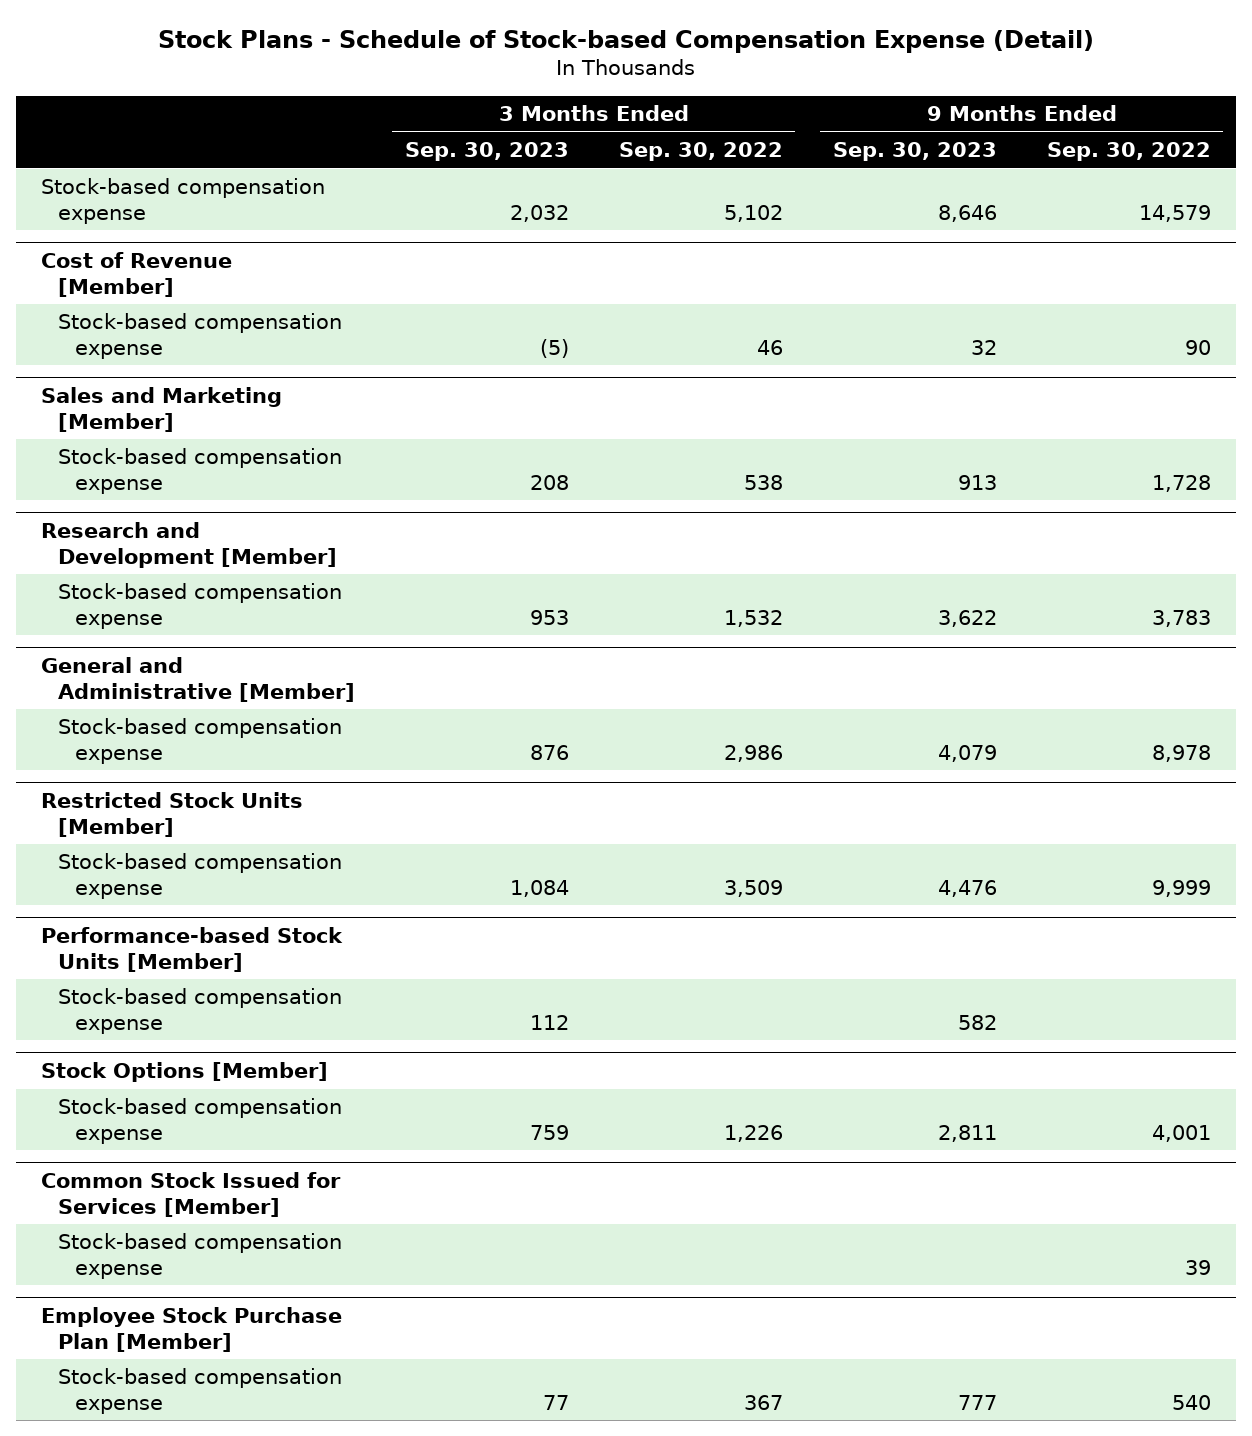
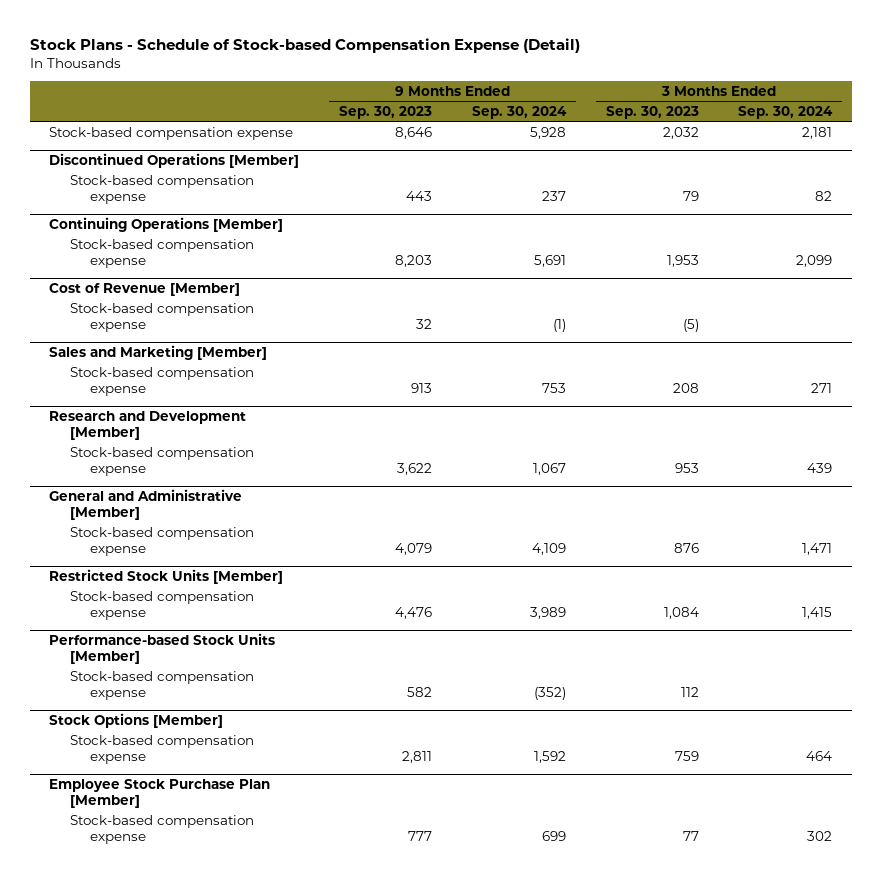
- | 3 Months Ended Sep. 30, 2023 | 3 Months Ended Sep. 30, 2022 | 9 Months Ended Sep. 30, 2023 | 9 Months Ended Sep. 30, 2022
+ | 9 Months Ended Sep. 30, 2023 | 9 Months Ended Sep. 30, 2024 | 3 Months Ended Sep. 30, 2023 | 3 Months Ended Sep. 30, 2024
+ Discontinued Operations [Member]
+ Stock-based compensation expense | 443 | 237 | 79 | 82
+ Continuing Operations [Member]
+ Stock-based compensation expense | 8,203 | 5,691 | 1,953 | 2,099
- Common Stock Issued for Services [Member]
- Stock-based compensation expense | | | | 39

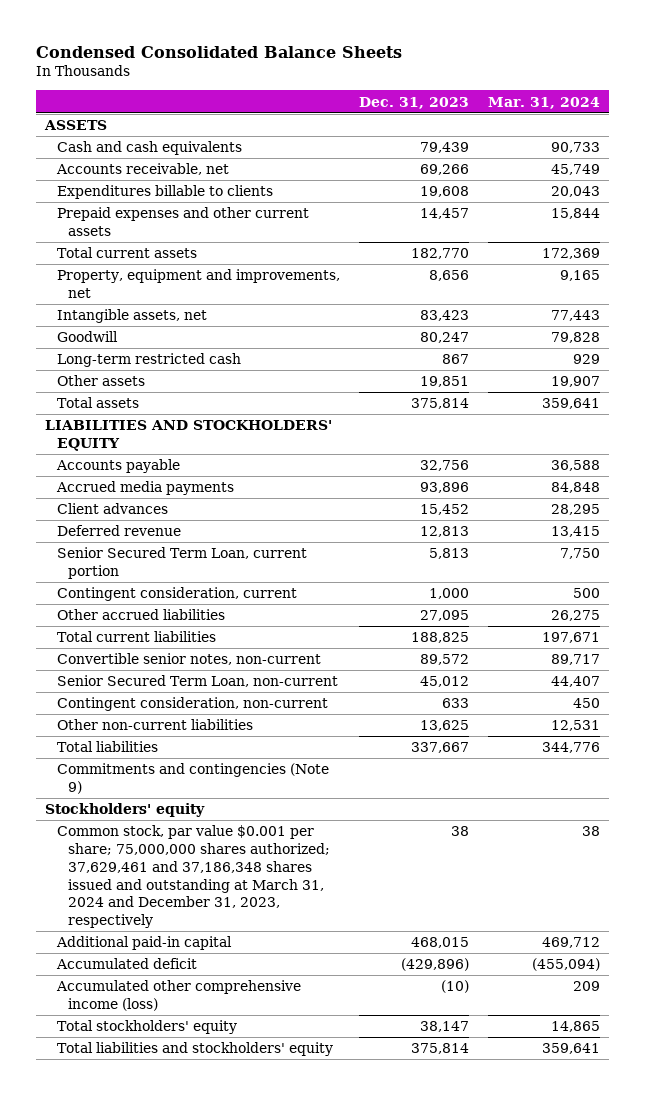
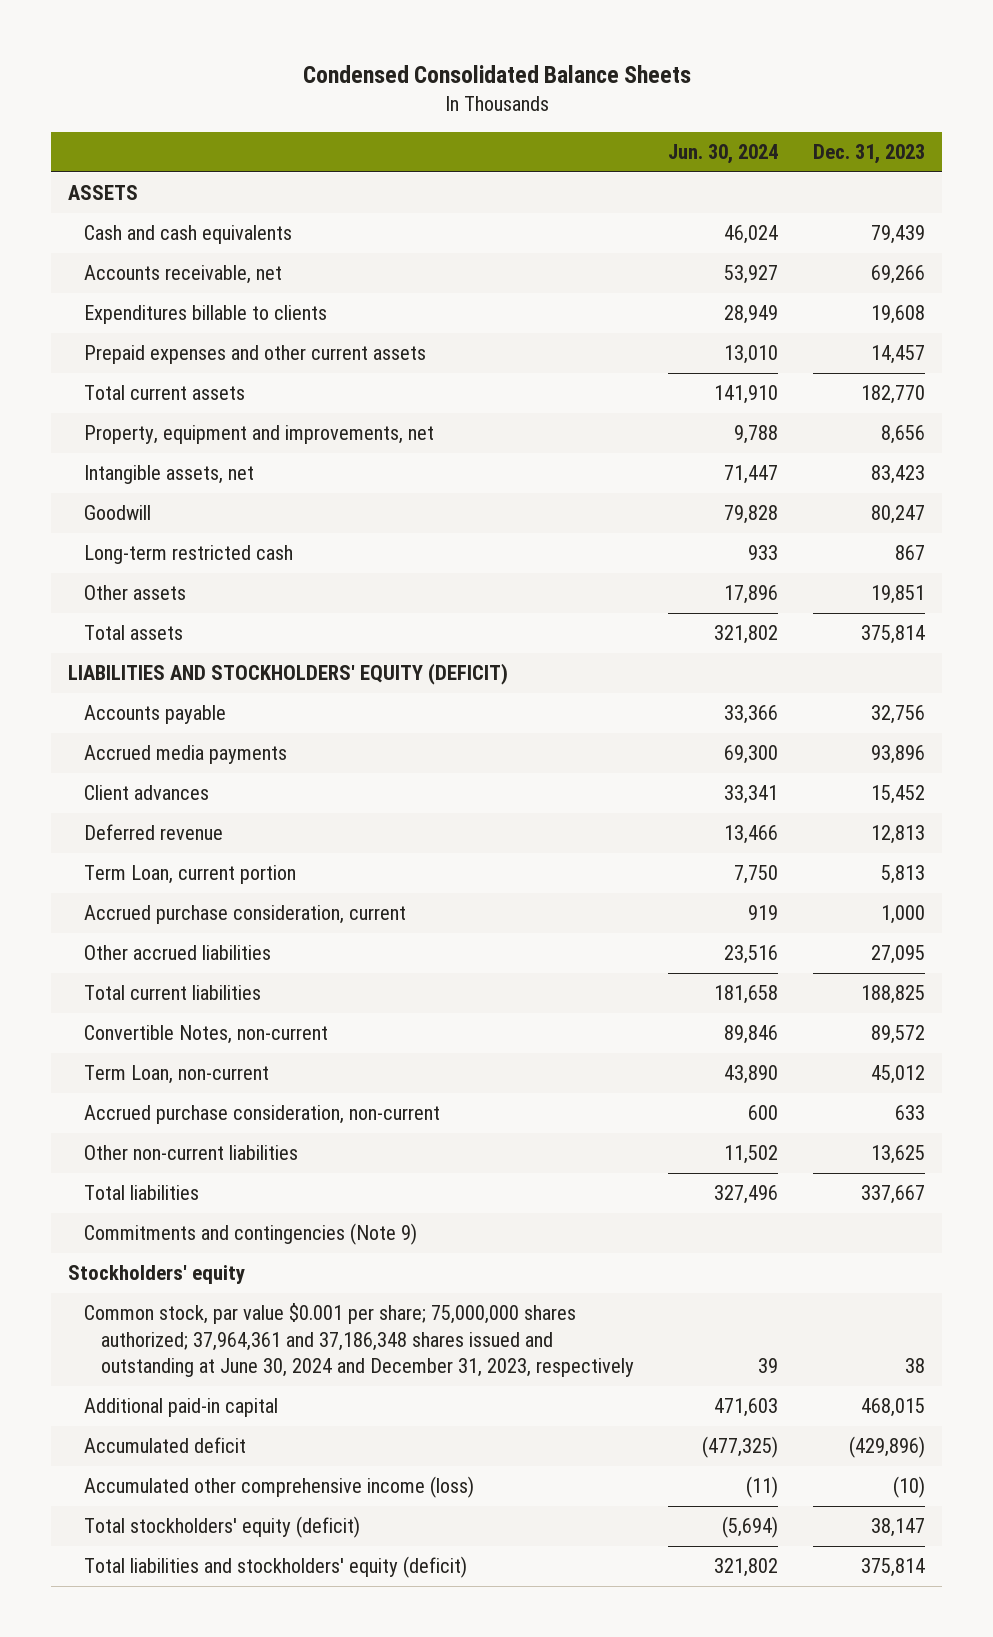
- | Dec. 31, 2023 | Mar. 31, 2024
+ | Jun. 30, 2024 | Dec. 31, 2023
- LIABILITIES AND STOCKHOLDERS' EQUITY
+ LIABILITIES AND STOCKHOLDERS' EQUITY (DEFICIT)
- Senior Secured Term Loan, current portion | 5,813 | 7,750
- Contingent consideration, current | 1,000 | 500
+ Term Loan, current portion | 7,750 | 5,813
+ Accrued purchase consideration, current | 919 | 1,000
- Convertible senior notes, non-current | 89,572 | 89,717
- Senior Secured Term Loan, non-current | 45,012 | 44,407
- Contingent consideration, non-current | 633 | 450
+ Convertible Notes, non-current | 89,846 | 89,572
+ Term Loan, non-current | 43,890 | 45,012
+ Accrued purchase consideration, non-current | 600 | 633
- Common stock, par value $0.001 per share; 75,000,000 shares authorized; 37,629,461 and 37,186,348 shares issued and outstanding at March 31, 2024 and December 31, 2023, respectively | 38 | 38
+ Common stock, par value $0.001 per share; 75,000,000 shares authorized; 37,964,361 and 37,186,348 shares issued and outstanding at June 30, 2024 and December 31, 2023, respectively | 39 | 38
- Total stockholders' equity | 38,147 | 14,865
- Total liabilities and stockholders' equity | 375,814 | 359,641
+ Total stockholders' equity (deficit) | (5,694) | 38,147
+ Total liabilities and stockholders' equity (deficit) | 321,802 | 375,814

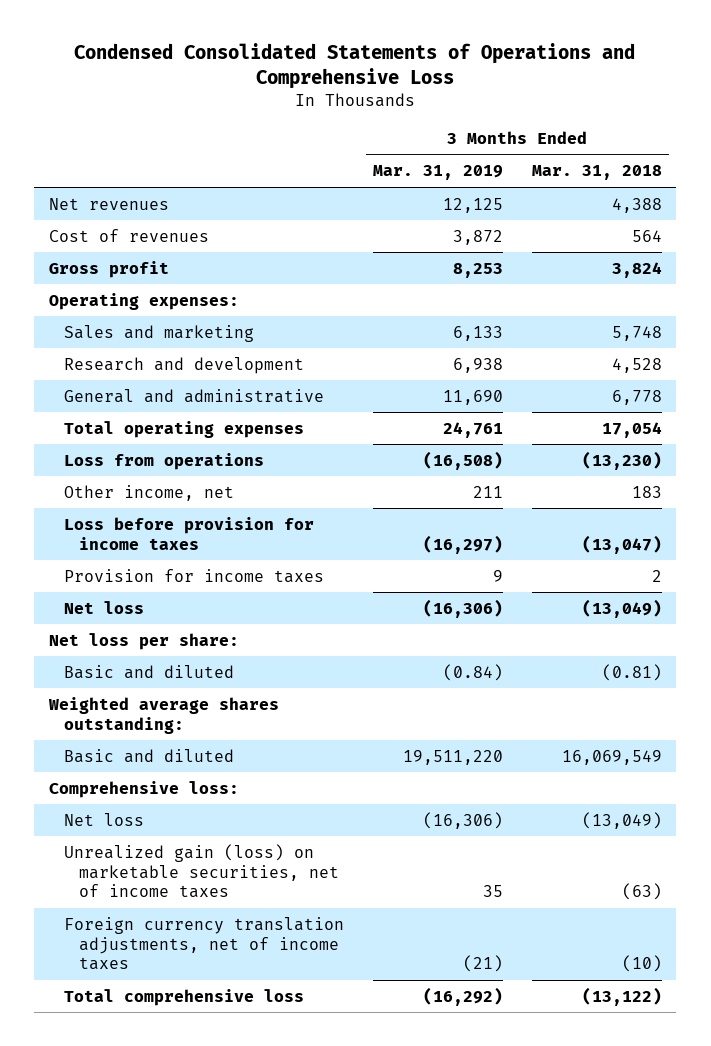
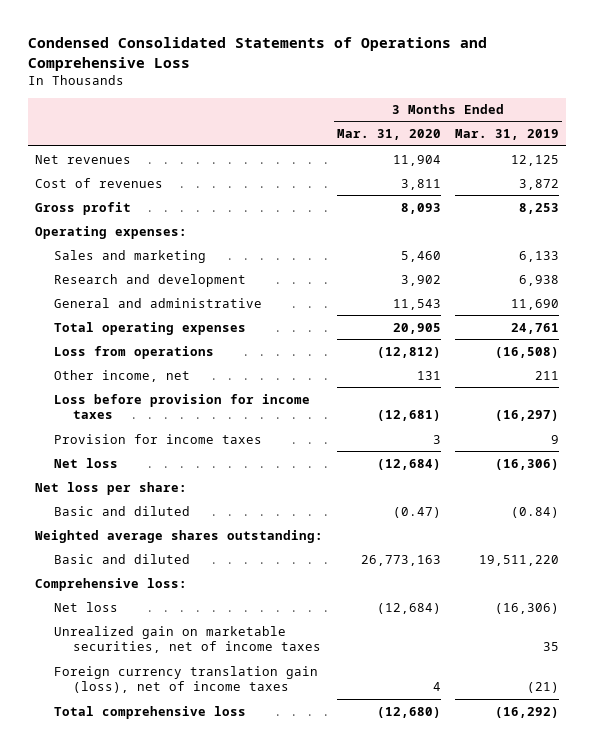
- | 3 Months Ended Mar. 31, 2019 | 3 Months Ended Mar. 31, 2018
+ | 3 Months Ended Mar. 31, 2020 | 3 Months Ended Mar. 31, 2019
- Unrealized gain (loss) on marketable securities, net of income taxes | 35 | (63)
- Foreign currency translation adjustments, net of income taxes | (21) | (10)
+ Unrealized gain on marketable securities, net of income taxes | | 35
+ Foreign currency translation gain (loss), net of income taxes | 4 | (21)

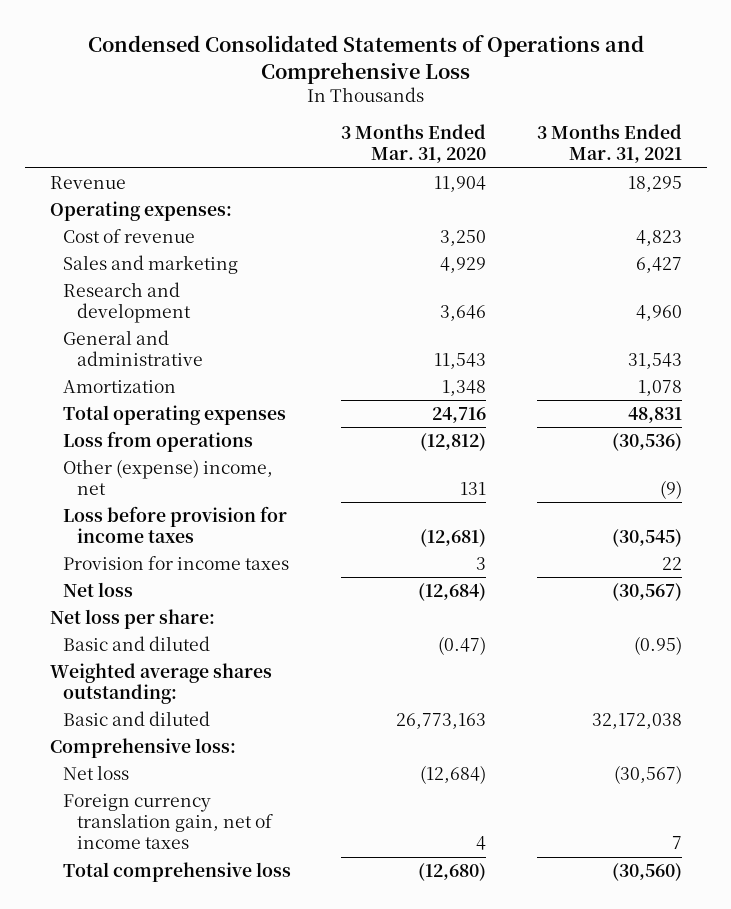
- | 3 Months Ended Mar. 31, 2020 | 3 Months Ended Mar. 31, 2019
+ | 3 Months Ended Mar. 31, 2020 | 3 Months Ended Mar. 31, 2021
- Net revenues | 11,904 | 12,125
- Cost of revenues | 3,811 | 3,872
- Gross profit | 8,093 | 8,253
+ Revenue | 11,904 | 18,295
- Sales and marketing | 5,460 | 6,133
- Research and development | 3,902 | 6,938
+ Cost of revenue | 3,250 | 4,823
+ Sales and marketing | 4,929 | 6,427
+ Research and development | 3,646 | 4,960
- Total operating expenses | 20,905 | 24,761
+ Amortization | 1,348 | 1,078
+ Total operating expenses | 24,716 | 48,831
- Other income, net | 131 | 211
+ Other (expense) income, net | 131 | (9)
- Unrealized gain on marketable securities, net of income taxes | | 35
- Foreign currency translation gain (loss), net of income taxes | 4 | (21)
+ Foreign currency translation gain, net of income taxes | 4 | 7

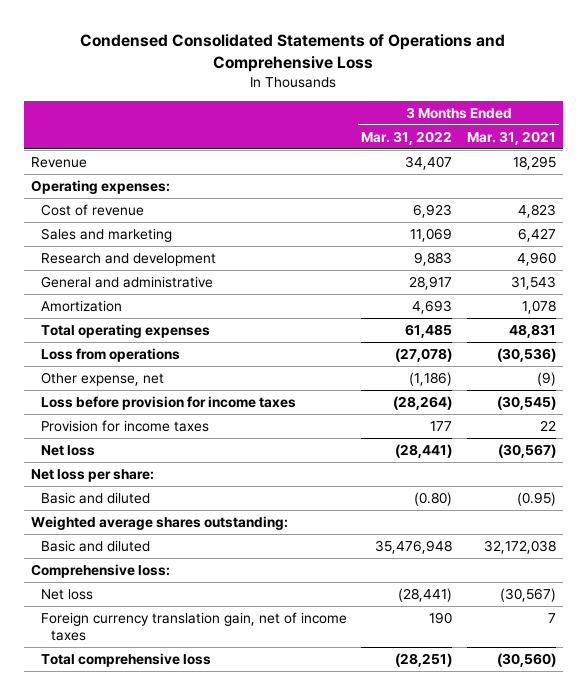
- | 3 Months Ended Mar. 31, 2020 | 3 Months Ended Mar. 31, 2021
+ | 3 Months Ended Mar. 31, 2022 | 3 Months Ended Mar. 31, 2021
- Other (expense) income, net | 131 | (9)
+ Other expense, net | (1,186) | (9)

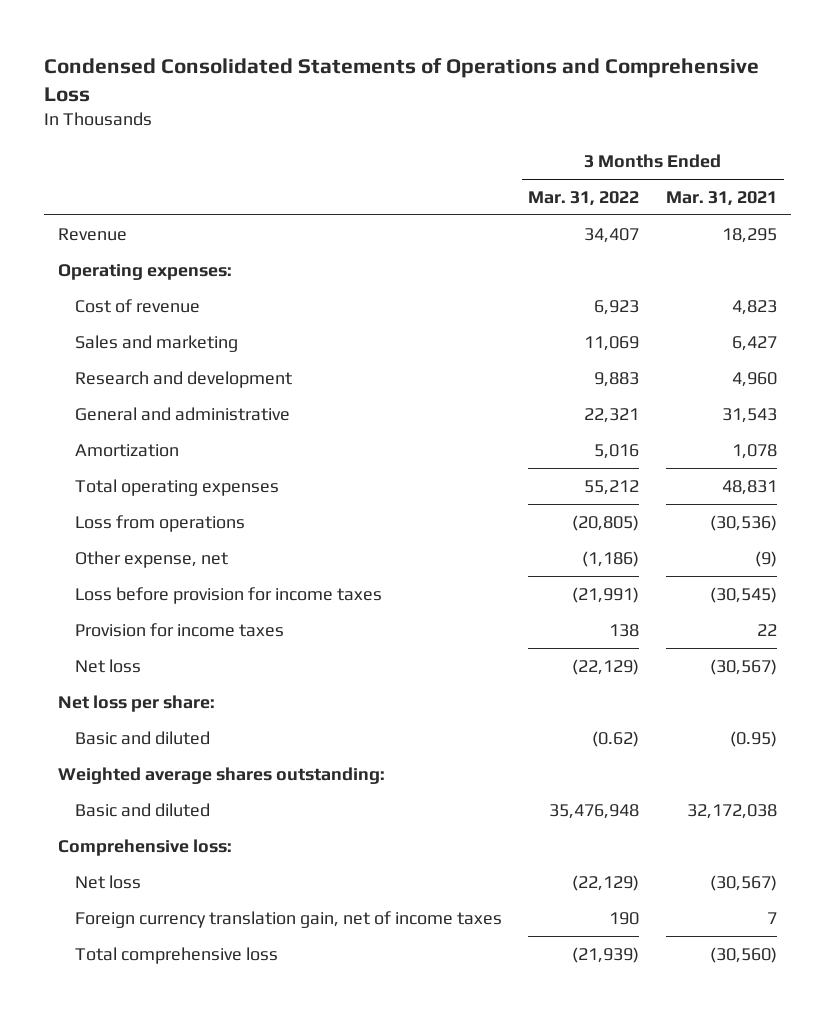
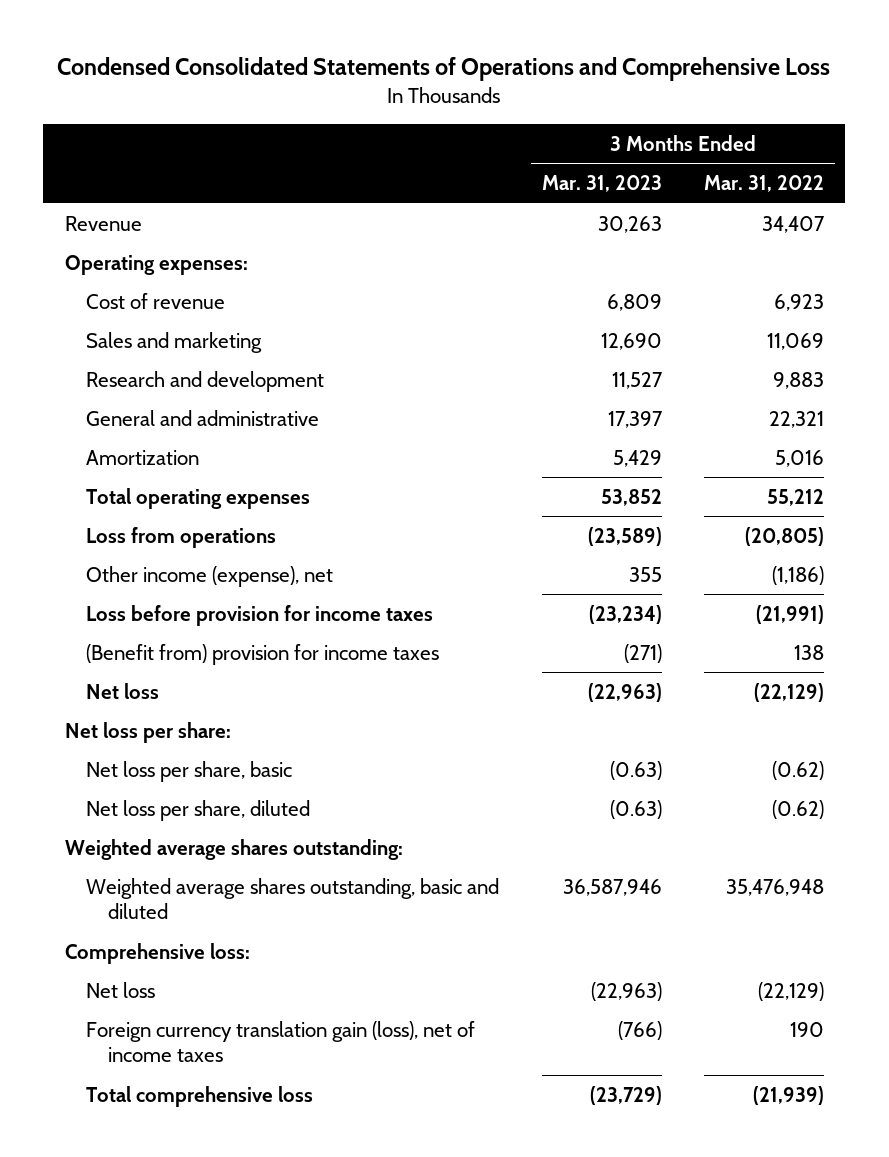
- | 3 Months Ended Mar. 31, 2022 | 3 Months Ended Mar. 31, 2021
+ | 3 Months Ended Mar. 31, 2023 | 3 Months Ended Mar. 31, 2022
- Other expense, net | (1,186) | (9)
+ Other income (expense), net | 355 | (1,186)
- Provision for income taxes | 138 | 22
+ (Benefit from) provision for income taxes | (271) | 138
- Basic and diluted | (0.62) | (0.95)
+ Net loss per share, basic | (0.63) | (0.62)
+ Net loss per share, diluted | (0.63) | (0.62)
- Basic and diluted | 35,476,948 | 32,172,038
+ Weighted average shares outstanding, basic and diluted | 36,587,946 | 35,476,948
- Foreign currency translation gain, net of income taxes | 190 | 7
+ Foreign currency translation gain (loss), net of income taxes | (766) | 190

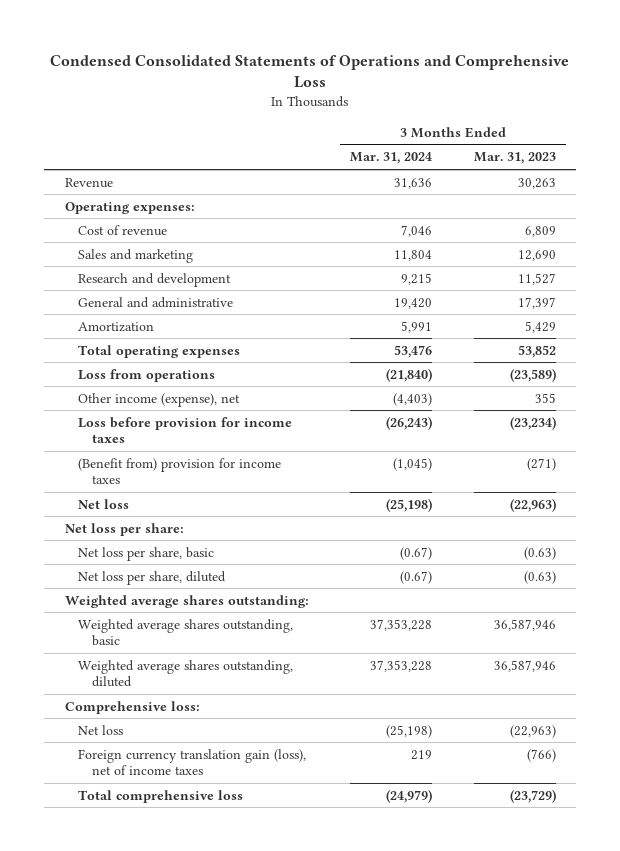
- | 3 Months Ended Mar. 31, 2023 | 3 Months Ended Mar. 31, 2022
+ | 3 Months Ended Mar. 31, 2024 | 3 Months Ended Mar. 31, 2023
- Weighted average shares outstanding, basic and diluted | 36,587,946 | 35,476,948
+ Weighted average shares outstanding, basic | 37,353,228 | 36,587,946
+ Weighted average shares outstanding, diluted | 37,353,228 | 36,587,946

